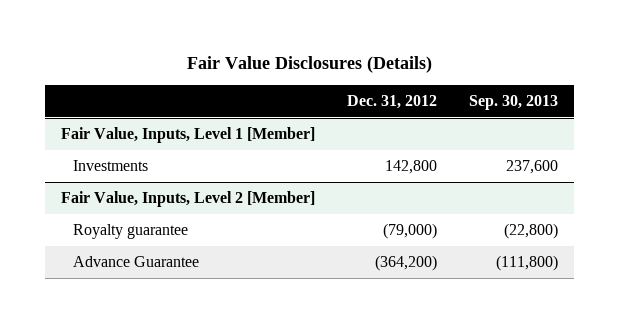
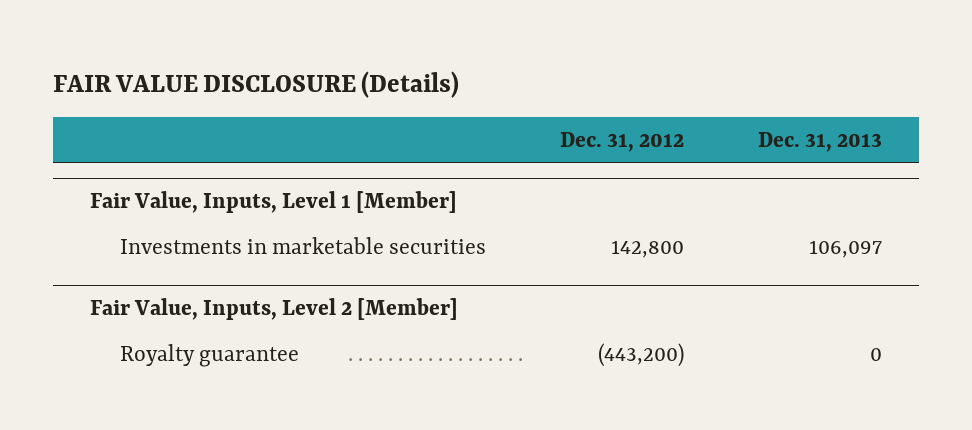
- Fair Value Disclosures (Details)
+ FAIR VALUE DISCLOSURE (Details)
- | Dec. 31, 2012 | Sep. 30, 2013
+ | Dec. 31, 2012 | Dec. 31, 2013
@ Fair Value, Inputs, Level 1 [Member]
- Investments | 142,800 | 237,600
+ Investments in marketable securities | 142,800 | 106,097
@ Fair Value, Inputs, Level 2 [Member]
- Royalty guarantee | (79,000) | (22,800)
- Advance Guarantee | (364,200) | (111,800)
+ Royalty guarantee | (443,200) | 0

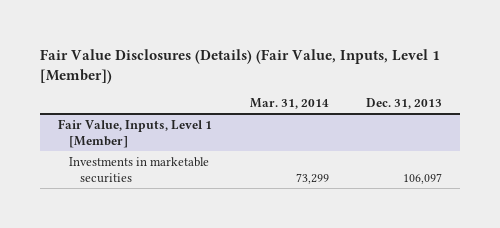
- FAIR VALUE DISCLOSURE (Details)
+ Fair Value Disclosures (Details) (Fair Value, Inputs, Level 1 [Member])
- | Dec. 31, 2012 | Dec. 31, 2013
+ | Mar. 31, 2014 | Dec. 31, 2013
- Fair Value, Inputs, Level 2 [Member]
- Royalty guarantee | (443,200) | 0

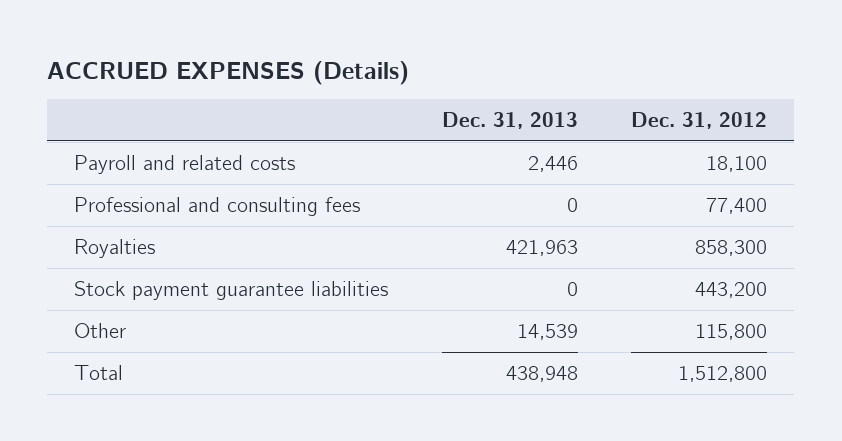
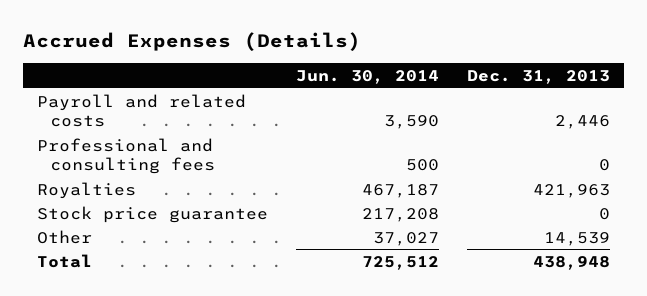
- ACCRUED EXPENSES (Details)
+ Accrued Expenses (Details)
- | Dec. 31, 2013 | Dec. 31, 2012
+ | Jun. 30, 2014 | Dec. 31, 2013
- Stock payment guarantee liabilities | 0 | 443,200
+ Stock price guarantee | 217,208 | 0

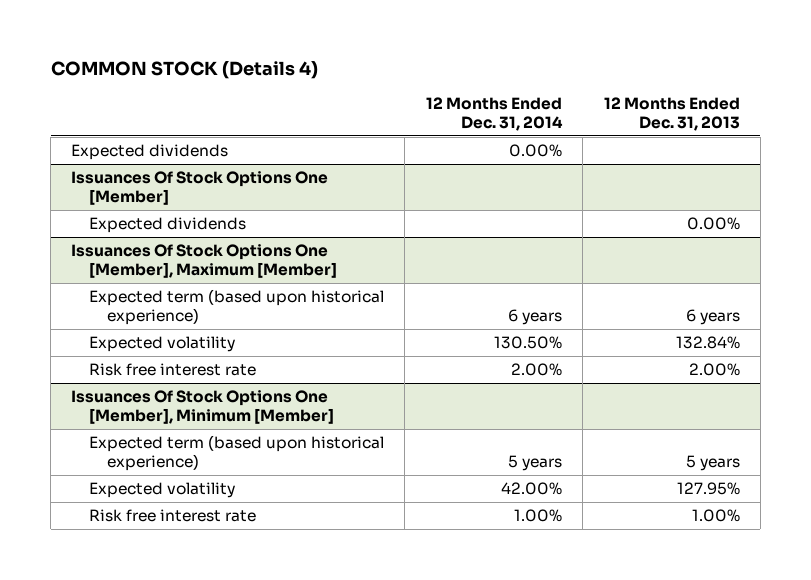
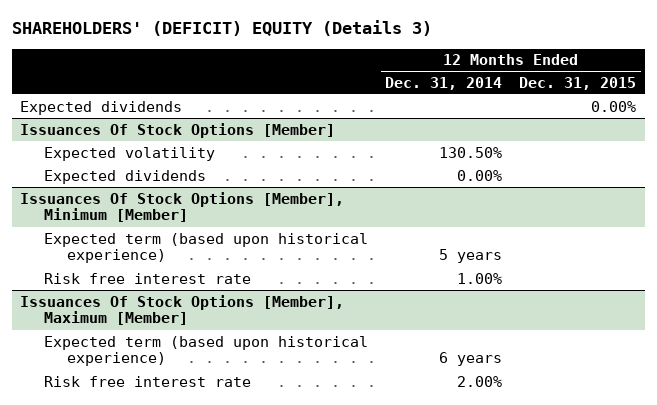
- COMMON STOCK (Details 4)
+ SHAREHOLDERS' (DEFICIT) EQUITY (Details 3)
- | 12 Months Ended Dec. 31, 2014 | 12 Months Ended Dec. 31, 2013
+ | 12 Months Ended Dec. 31, 2014 | 12 Months Ended Dec. 31, 2015
- Expected dividends | 0.00% |
- Issuances Of Stock Options One [Member]
- Issuances Of Stock Options One [Member], Maximum [Member]
- Expected term (based upon historical experience) | 6 years | 6 years
+ Issuances Of Stock Options [Member]
- Risk free interest rate | 2.00% | 2.00%
- Issuances Of Stock Options One [Member], Minimum [Member]
+ Expected dividends | 0.00% |
+ Issuances Of Stock Options [Member], Minimum [Member]
- Expected volatility | 42.00% | 127.95%
+ Issuances Of Stock Options [Member], Maximum [Member]
+ Expected term (based upon historical experience) | 6 years |
+ Risk free interest rate | 2.00% |

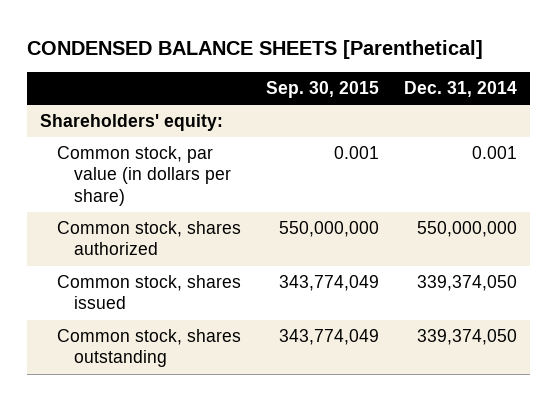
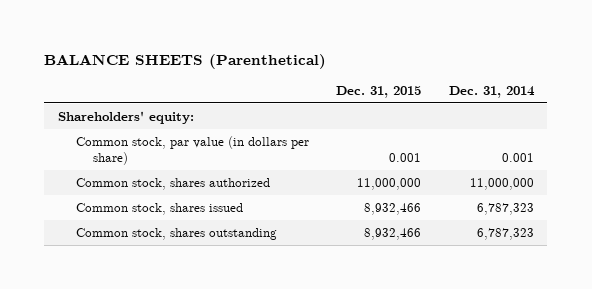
- CONDENSED BALANCE SHEETS [Parenthetical]
+ BALANCE SHEETS (Parenthetical)
- | Sep. 30, 2015 | Dec. 31, 2014
+ | Dec. 31, 2015 | Dec. 31, 2014
- Common stock, shares authorized | 550,000,000 | 550,000,000
- Common stock, shares issued | 343,774,049 | 339,374,050
- Common stock, shares outstanding | 343,774,049 | 339,374,050
+ Common stock, shares authorized | 11,000,000 | 11,000,000
+ Common stock, shares issued | 8,932,466 | 6,787,323
+ Common stock, shares outstanding | 8,932,466 | 6,787,323

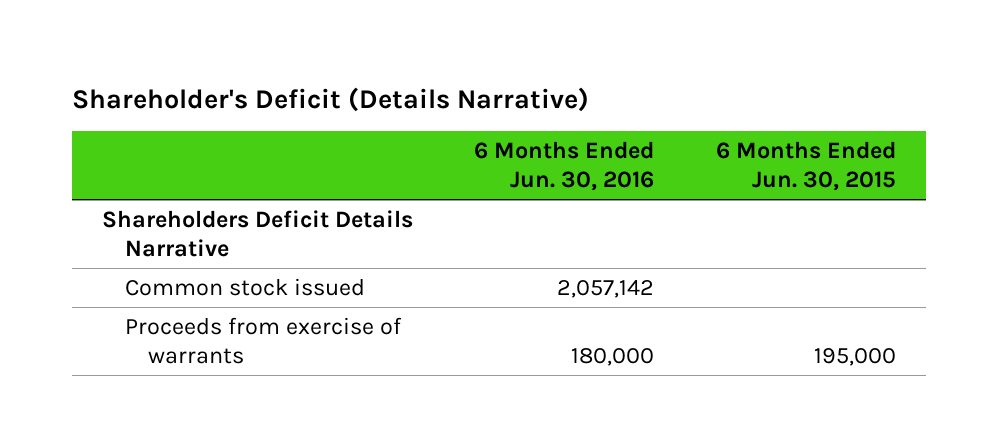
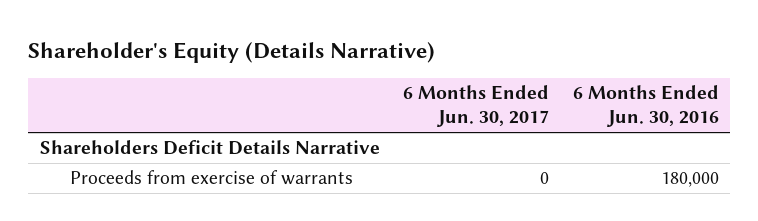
- Shareholder's Deficit (Details Narrative)
+ Shareholder's Equity (Details Narrative)
- | 6 Months Ended Jun. 30, 2016 | 6 Months Ended Jun. 30, 2015
+ | 6 Months Ended Jun. 30, 2017 | 6 Months Ended Jun. 30, 2016
- Common stock issued | 2,057,142 |

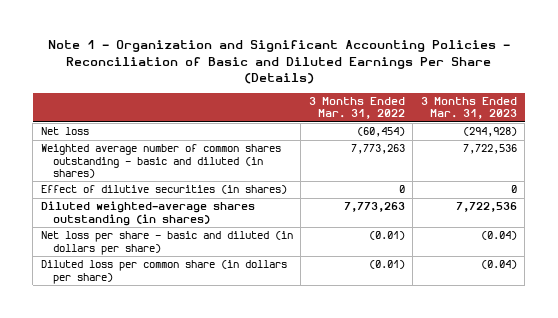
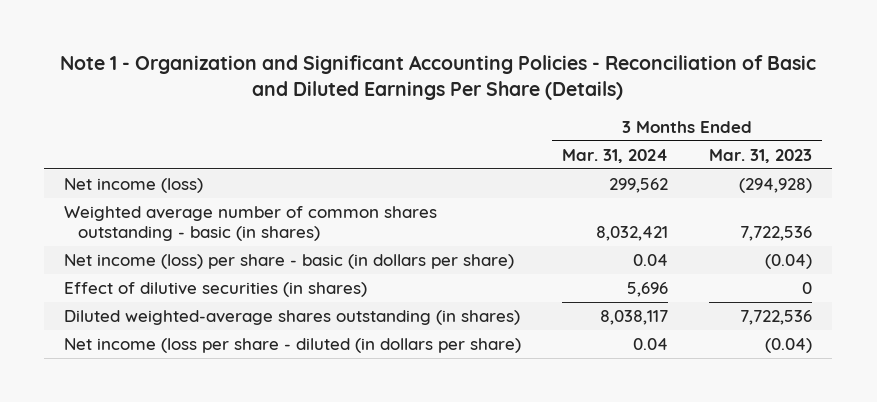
- | 3 Months Ended Mar. 31, 2022 | 3 Months Ended Mar. 31, 2023
+ | 3 Months Ended Mar. 31, 2024 | 3 Months Ended Mar. 31, 2023
- Net loss | (60,454) | (294,928)
- Weighted average number of common shares outstanding - basic and diluted (in shares) | 7,773,263 | 7,722,536
+ Net income (loss) | 299,562 | (294,928)
+ Weighted average number of common shares outstanding - basic (in shares) | 8,032,421 | 7,722,536
+ Net income (loss) per share - basic (in dollars per share) | 0.04 | (0.04)
- Net loss per share - basic and diluted (in dollars per share) | (0.01) | (0.04)
- Diluted loss per common share (in dollars per share) | (0.01) | (0.04)
+ Net income (loss per share - diluted (in dollars per share) | 0.04 | (0.04)

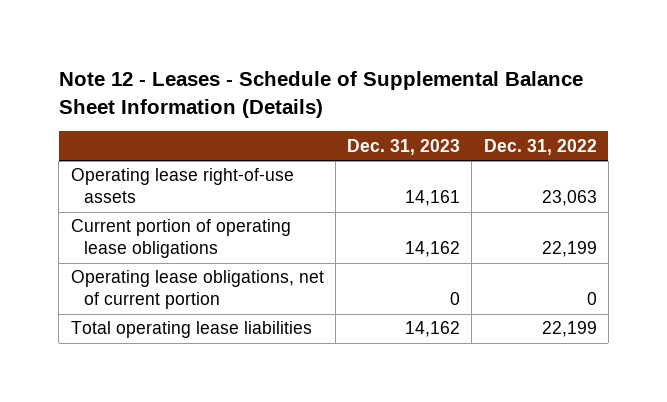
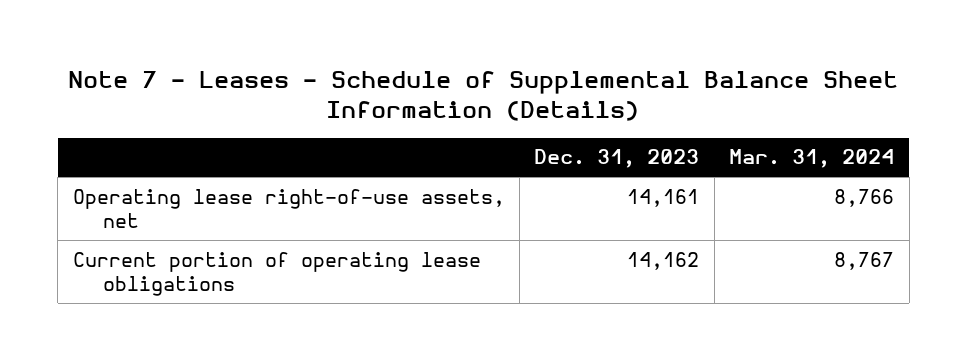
- Note 12 - Leases - Schedule of Supplemental Balance Sheet Information (Details)
+ Note 7 - Leases - Schedule of Supplemental Balance Sheet Information (Details)
- | Dec. 31, 2023 | Dec. 31, 2022
+ | Dec. 31, 2023 | Mar. 31, 2024
- Operating lease right-of-use assets | 14,161 | 23,063
+ Operating lease right-of-use assets, net | 14,161 | 8,766
- Operating lease obligations, net of current portion | 0 | 0
- Total operating lease liabilities | 14,162 | 22,199

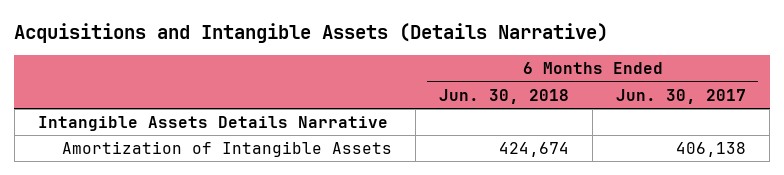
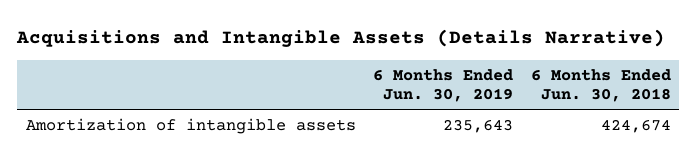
- | 6 Months Ended Jun. 30, 2018 | 6 Months Ended Jun. 30, 2017
+ | 6 Months Ended Jun. 30, 2019 | 6 Months Ended Jun. 30, 2018
- Intangible Assets Details Narrative
- Amortization of Intangible Assets | 424,674 | 406,138
+ Amortization of intangible assets | 235,643 | 424,674

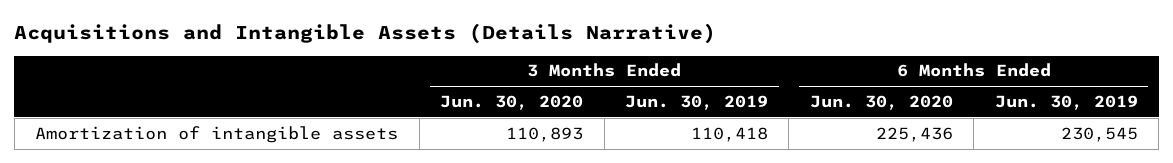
- | 6 Months Ended Jun. 30, 2019 | 6 Months Ended Jun. 30, 2018
+ | 3 Months Ended Jun. 30, 2020 | 3 Months Ended Jun. 30, 2019 | 6 Months Ended Jun. 30, 2020 | 6 Months Ended Jun. 30, 2019
- Amortization of intangible assets | 235,643 | 424,674
+ Amortization of intangible assets | 110,893 | 110,418 | 225,436 | 230,545

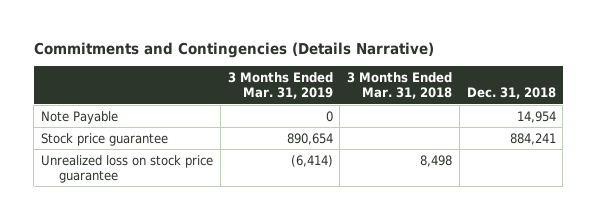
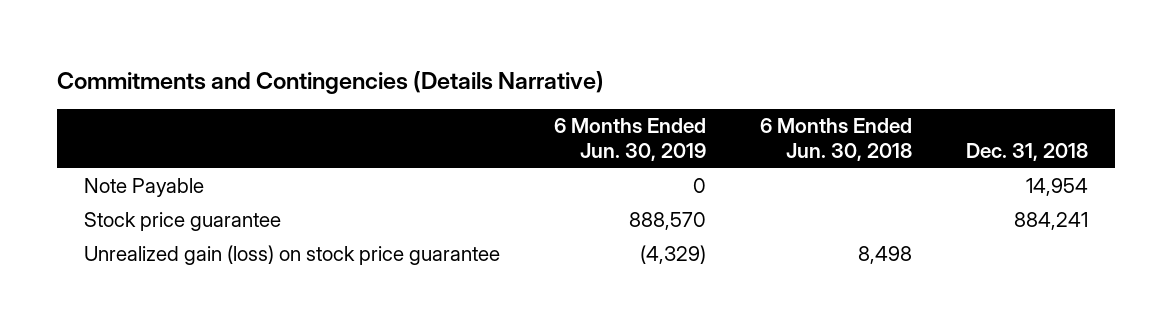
- | 3 Months Ended Mar. 31, 2019 | 3 Months Ended Mar. 31, 2018 | Dec. 31, 2018
+ | 6 Months Ended Jun. 30, 2019 | 6 Months Ended Jun. 30, 2018 | Dec. 31, 2018
- Unrealized loss on stock price guarantee | (6,414) | 8,498 |
+ Unrealized gain (loss) on stock price guarantee | (4,329) | 8,498 |

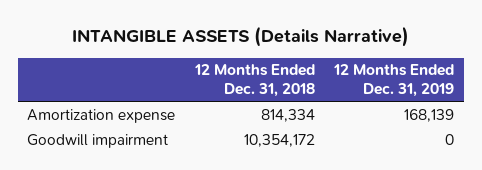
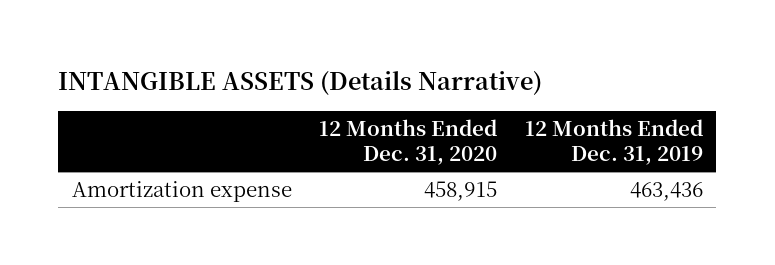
- | 12 Months Ended Dec. 31, 2018 | 12 Months Ended Dec. 31, 2019
+ | 12 Months Ended Dec. 31, 2020 | 12 Months Ended Dec. 31, 2019
- Amortization expense | 814,334 | 168,139
- Goodwill impairment | 10,354,172 | 0
+ Amortization expense | 458,915 | 463,436

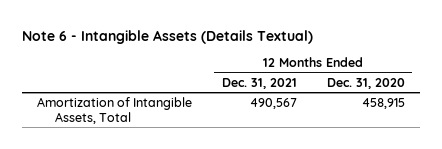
- INTANGIBLE ASSETS (Details Narrative)
+ Note 6 - Intangible Assets (Details Textual)
- | 12 Months Ended Dec. 31, 2020 | 12 Months Ended Dec. 31, 2019
+ | 12 Months Ended Dec. 31, 2021 | 12 Months Ended Dec. 31, 2020
- Amortization expense | 458,915 | 463,436
+ Amortization of Intangible Assets, Total | 490,567 | 458,915

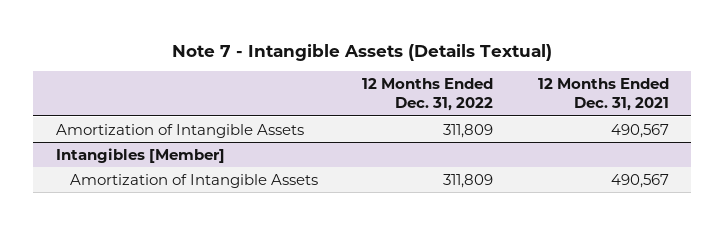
- Note 6 - Intangible Assets (Details Textual)
+ Note 7 - Intangible Assets (Details Textual)
- | 12 Months Ended Dec. 31, 2021 | 12 Months Ended Dec. 31, 2020
+ | 12 Months Ended Dec. 31, 2022 | 12 Months Ended Dec. 31, 2021
- Amortization of Intangible Assets, Total | 490,567 | 458,915
+ Amortization of Intangible Assets | 311,809 | 490,567
+ Intangibles [Member]
+ Amortization of Intangible Assets | 311,809 | 490,567

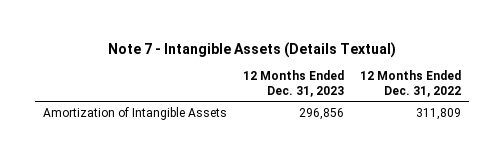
- | 12 Months Ended Dec. 31, 2022 | 12 Months Ended Dec. 31, 2021
+ | 12 Months Ended Dec. 31, 2023 | 12 Months Ended Dec. 31, 2022
- Intangibles [Member]
- Amortization of Intangible Assets | 311,809 | 490,567

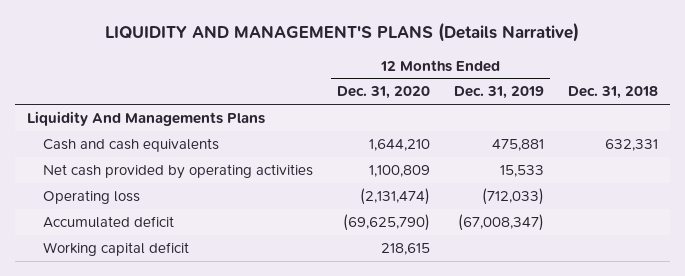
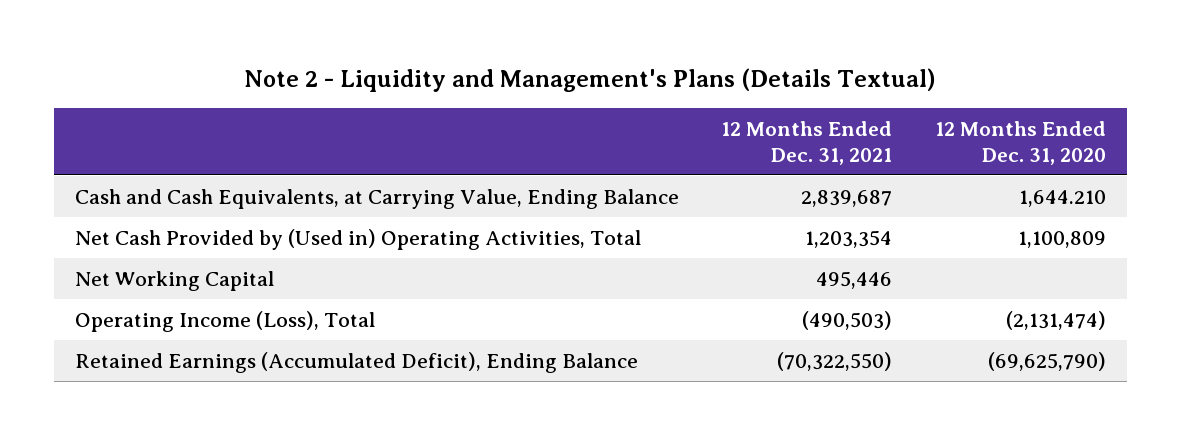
- LIQUIDITY AND MANAGEMENT'S PLANS (Details Narrative)
+ Note 2 - Liquidity and Management's Plans (Details Textual)
- | 12 Months Ended Dec. 31, 2020 | 12 Months Ended Dec. 31, 2019 | Dec. 31, 2018
+ | 12 Months Ended Dec. 31, 2021 | 12 Months Ended Dec. 31, 2020
- Liquidity And Managements Plans
- Cash and cash equivalents | 1,644,210 | 475,881 | 632,331
- Net cash provided by operating activities | 1,100,809 | 15,533 |
- Operating loss | (2,131,474) | (712,033) |
- Accumulated deficit | (69,625,790) | (67,008,347) |
- Working capital deficit | 218,615 | |
+ Cash and Cash Equivalents, at Carrying Value, Ending Balance | 2,839,687 | 1,644.210
+ Net Cash Provided by (Used in) Operating Activities, Total | 1,203,354 | 1,100,809
+ Net Working Capital | 495,446 |
+ Operating Income (Loss), Total | (490,503) | (2,131,474)
+ Retained Earnings (Accumulated Deficit), Ending Balance | (70,322,550) | (69,625,790)

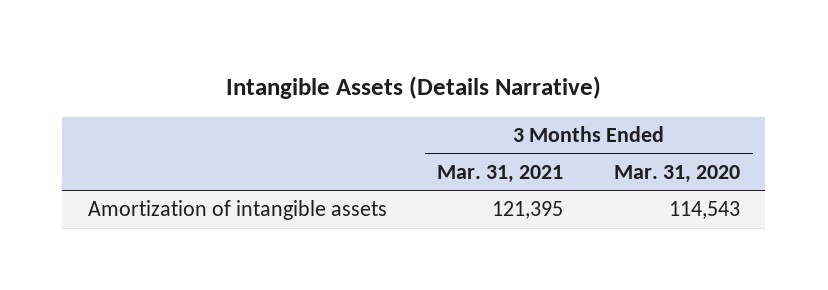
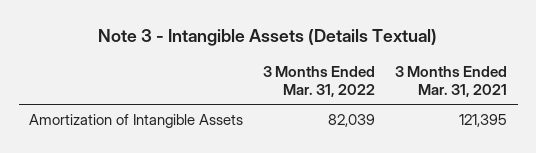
- Intangible Assets (Details Narrative)
+ Note 3 - Intangible Assets (Details Textual)
- | 3 Months Ended Mar. 31, 2021 | 3 Months Ended Mar. 31, 2020
+ | 3 Months Ended Mar. 31, 2022 | 3 Months Ended Mar. 31, 2021
- Amortization of intangible assets | 121,395 | 114,543
+ Amortization of Intangible Assets | 82,039 | 121,395

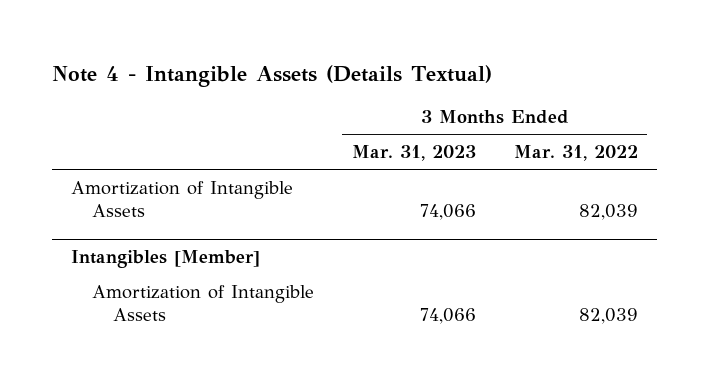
- Note 3 - Intangible Assets (Details Textual)
+ Note 4 - Intangible Assets (Details Textual)
- | 3 Months Ended Mar. 31, 2022 | 3 Months Ended Mar. 31, 2021
+ | 3 Months Ended Mar. 31, 2023 | 3 Months Ended Mar. 31, 2022
+ Intangibles [Member]
+ Amortization of Intangible Assets | 74,066 | 82,039

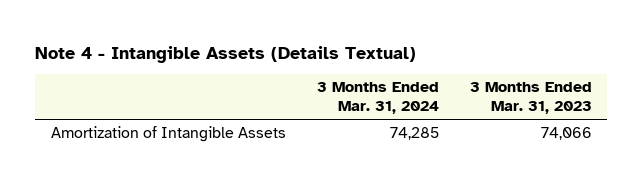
- | 3 Months Ended Mar. 31, 2023 | 3 Months Ended Mar. 31, 2022
+ | 3 Months Ended Mar. 31, 2024 | 3 Months Ended Mar. 31, 2023
- Intangibles [Member]
- Amortization of Intangible Assets | 74,066 | 82,039

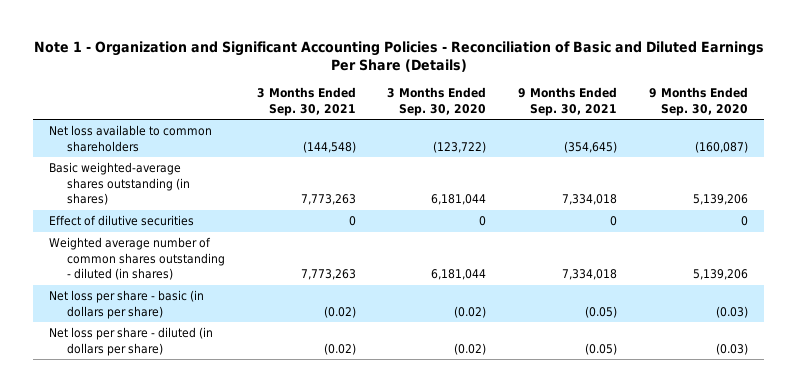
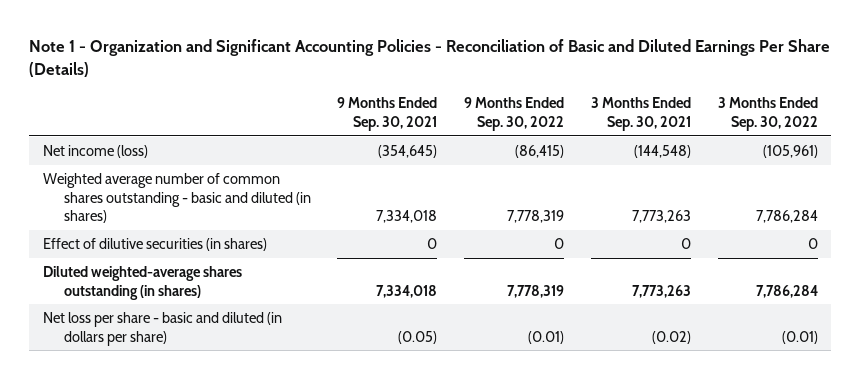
- | 3 Months Ended Sep. 30, 2021 | 3 Months Ended Sep. 30, 2020 | 9 Months Ended Sep. 30, 2021 | 9 Months Ended Sep. 30, 2020
+ | 9 Months Ended Sep. 30, 2021 | 9 Months Ended Sep. 30, 2022 | 3 Months Ended Sep. 30, 2021 | 3 Months Ended Sep. 30, 2022
- Net loss available to common shareholders | (144,548) | (123,722) | (354,645) | (160,087)
- Basic weighted-average shares outstanding (in shares) | 7,773,263 | 6,181,044 | 7,334,018 | 5,139,206
- Effect of dilutive securities | 0 | 0 | 0 | 0
- Weighted average number of common shares outstanding - diluted (in shares) | 7,773,263 | 6,181,044 | 7,334,018 | 5,139,206
- Net loss per share - basic (in dollars per share) | (0.02) | (0.02) | (0.05) | (0.03)
- Net loss per share - diluted (in dollars per share) | (0.02) | (0.02) | (0.05) | (0.03)
+ Net income (loss) | (354,645) | (86,415) | (144,548) | (105,961)
+ Weighted average number of common shares outstanding - basic and diluted (in shares) | 7,334,018 | 7,778,319 | 7,773,263 | 7,786,284
+ Effect of dilutive securities (in shares) | 0 | 0 | 0 | 0
+ Diluted weighted-average shares outstanding (in shares) | 7,334,018 | 7,778,319 | 7,773,263 | 7,786,284
+ Net loss per share - basic and diluted (in dollars per share) | (0.05) | (0.01) | (0.02) | (0.01)

